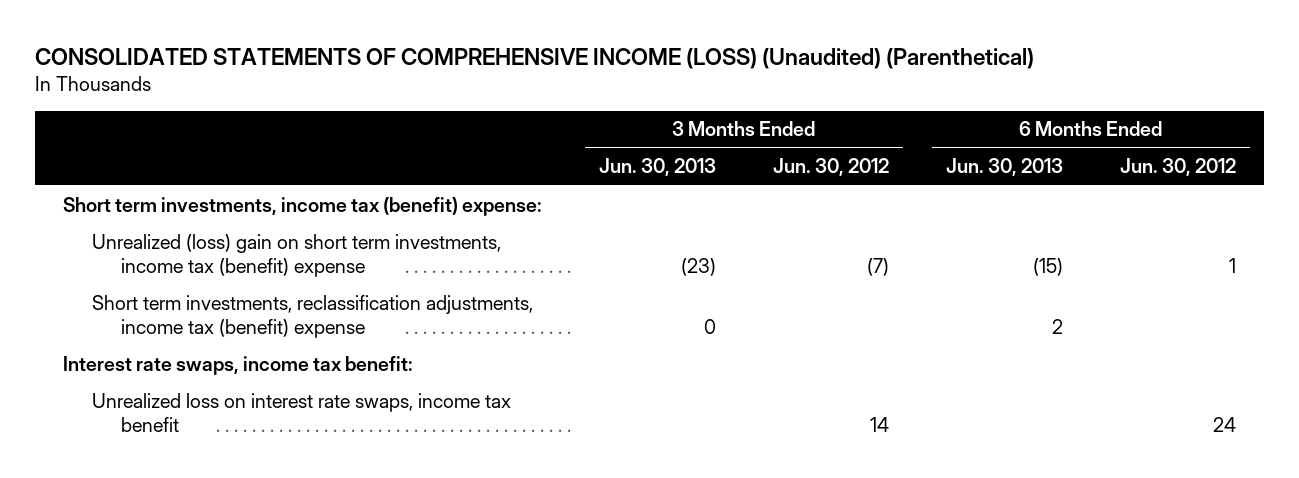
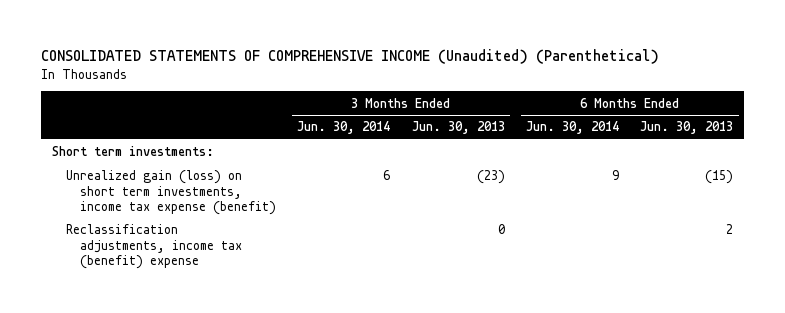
- CONSOLIDATED STATEMENTS OF COMPREHENSIVE INCOME (LOSS) (Unaudited) (Parenthetical)
+ CONSOLIDATED STATEMENTS OF COMPREHENSIVE INCOME (Unaudited) (Parenthetical)
- | 3 Months Ended Jun. 30, 2013 | 3 Months Ended Jun. 30, 2012 | 6 Months Ended Jun. 30, 2013 | 6 Months Ended Jun. 30, 2012
+ | 3 Months Ended Jun. 30, 2014 | 3 Months Ended Jun. 30, 2013 | 6 Months Ended Jun. 30, 2014 | 6 Months Ended Jun. 30, 2013
- Short term investments, income tax (benefit) expense:
- Unrealized (loss) gain on short term investments, income tax (benefit) expense | (23) | (7) | (15) | 1
- Short term investments, reclassification adjustments, income tax (benefit) expense | 0 | | 2 |
- Interest rate swaps, income tax benefit:
- Unrealized loss on interest rate swaps, income tax benefit | | 14 | | 24
+ Short term investments:
+ Unrealized gain (loss) on short term investments, income tax expense (benefit) | 6 | (23) | 9 | (15)
+ Reclassification adjustments, income tax (benefit) expense | | 0 | | 2

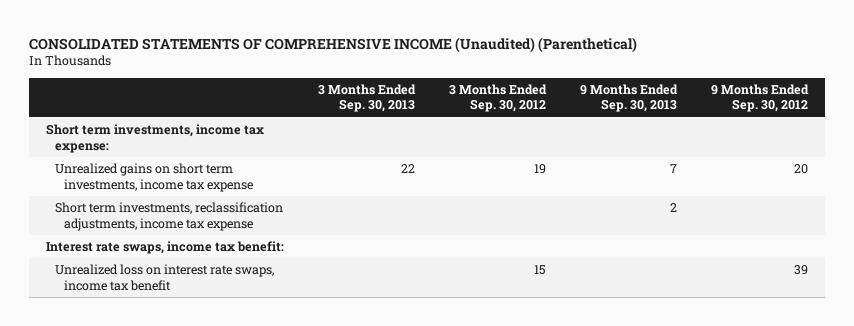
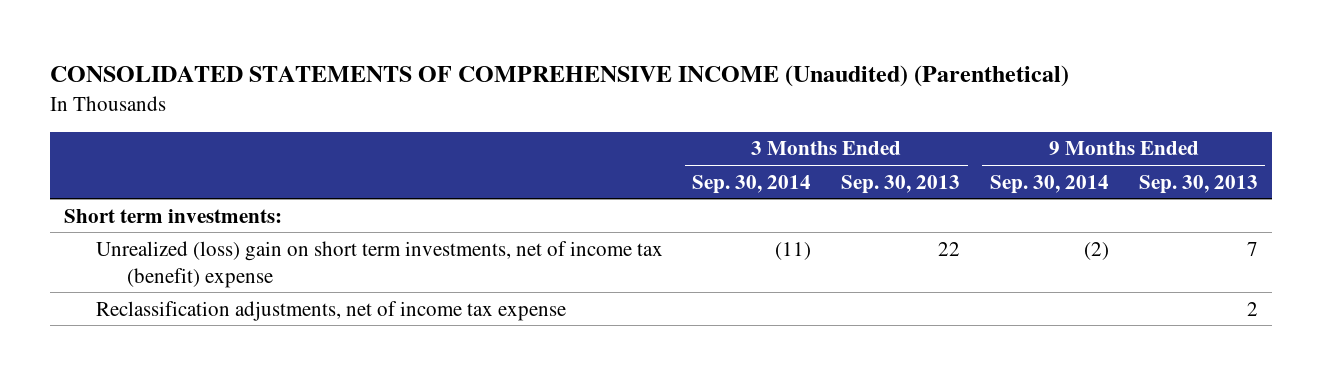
- | 3 Months Ended Sep. 30, 2013 | 3 Months Ended Sep. 30, 2012 | 9 Months Ended Sep. 30, 2013 | 9 Months Ended Sep. 30, 2012
+ | 3 Months Ended Sep. 30, 2014 | 3 Months Ended Sep. 30, 2013 | 9 Months Ended Sep. 30, 2014 | 9 Months Ended Sep. 30, 2013
- Short term investments, income tax expense:
- Unrealized gains on short term investments, income tax expense | 22 | 19 | 7 | 20
- Short term investments, reclassification adjustments, income tax expense | | | 2 |
- Interest rate swaps, income tax benefit:
- Unrealized loss on interest rate swaps, income tax benefit | | 15 | | 39
+ Short term investments:
+ Unrealized (loss) gain on short term investments, net of income tax (benefit) expense | (11) | 22 | (2) | 7
+ Reclassification adjustments, net of income tax expense | | | | 2

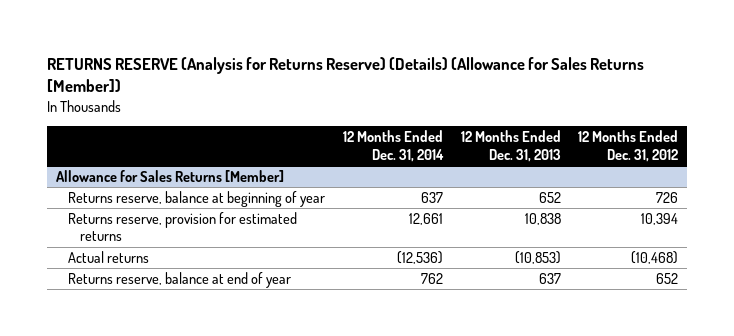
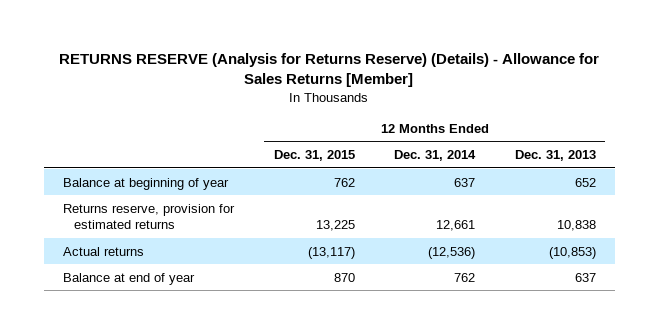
- RETURNS RESERVE (Analysis for Returns Reserve) (Details) (Allowance for Sales Returns [Member])
+ RETURNS RESERVE (Analysis for Returns Reserve) (Details) - Allowance for Sales Returns [Member]
- | 12 Months Ended Dec. 31, 2014 | 12 Months Ended Dec. 31, 2013 | 12 Months Ended Dec. 31, 2012
+ | 12 Months Ended Dec. 31, 2015 | 12 Months Ended Dec. 31, 2014 | 12 Months Ended Dec. 31, 2013
- Allowance for Sales Returns [Member]
- Returns reserve, balance at beginning of year | 637 | 652 | 726
+ Balance at beginning of year | 762 | 637 | 652
- Returns reserve, balance at end of year | 762 | 637 | 652
+ Balance at end of year | 870 | 762 | 637

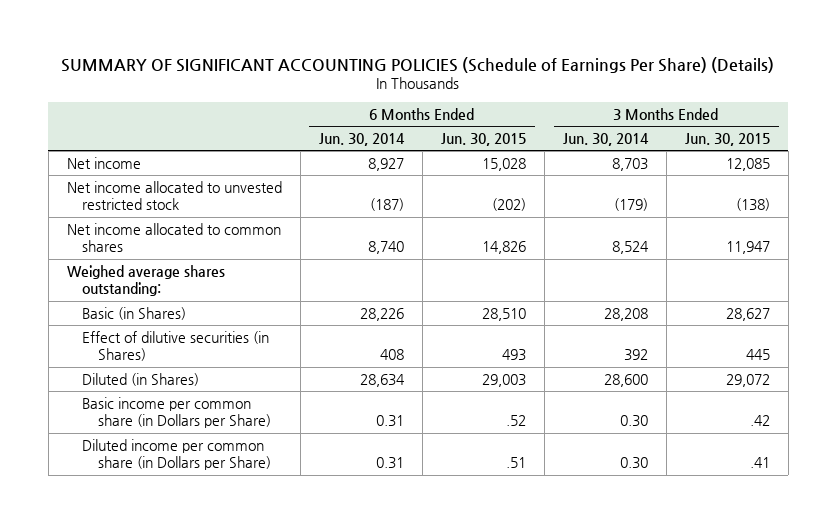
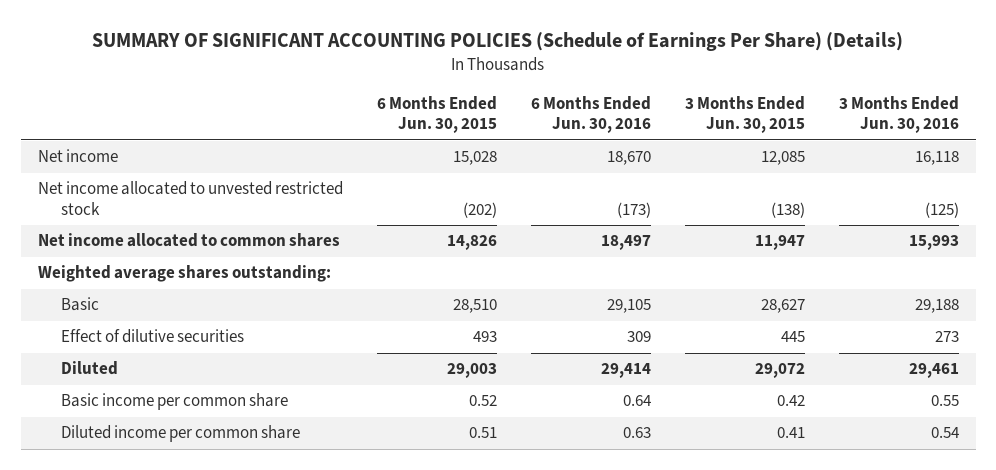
- | 6 Months Ended Jun. 30, 2014 | 6 Months Ended Jun. 30, 2015 | 3 Months Ended Jun. 30, 2014 | 3 Months Ended Jun. 30, 2015
+ | 6 Months Ended Jun. 30, 2015 | 6 Months Ended Jun. 30, 2016 | 3 Months Ended Jun. 30, 2015 | 3 Months Ended Jun. 30, 2016
- Weighed average shares outstanding:
- Basic (in Shares) | 28,226 | 28,510 | 28,208 | 28,627
- Effect of dilutive securities (in Shares) | 408 | 493 | 392 | 445
- Diluted (in Shares) | 28,634 | 29,003 | 28,600 | 29,072
- Basic income per common share (in Dollars per Share) | 0.31 | .52 | 0.30 | .42
- Diluted income per common share (in Dollars per Share) | 0.31 | .51 | 0.30 | .41
+ Weighted average shares outstanding:
+ Basic | 28,510 | 29,105 | 28,627 | 29,188
+ Effect of dilutive securities | 493 | 309 | 445 | 273
+ Diluted | 29,003 | 29,414 | 29,072 | 29,461
+ Basic income per common share | 0.52 | 0.64 | 0.42 | 0.55
+ Diluted income per common share | 0.51 | 0.63 | 0.41 | 0.54

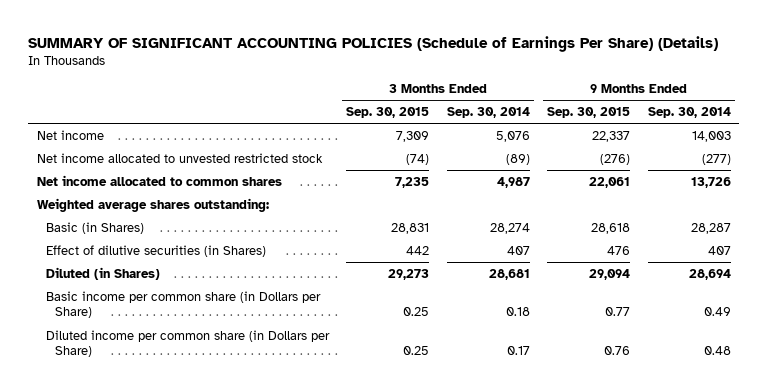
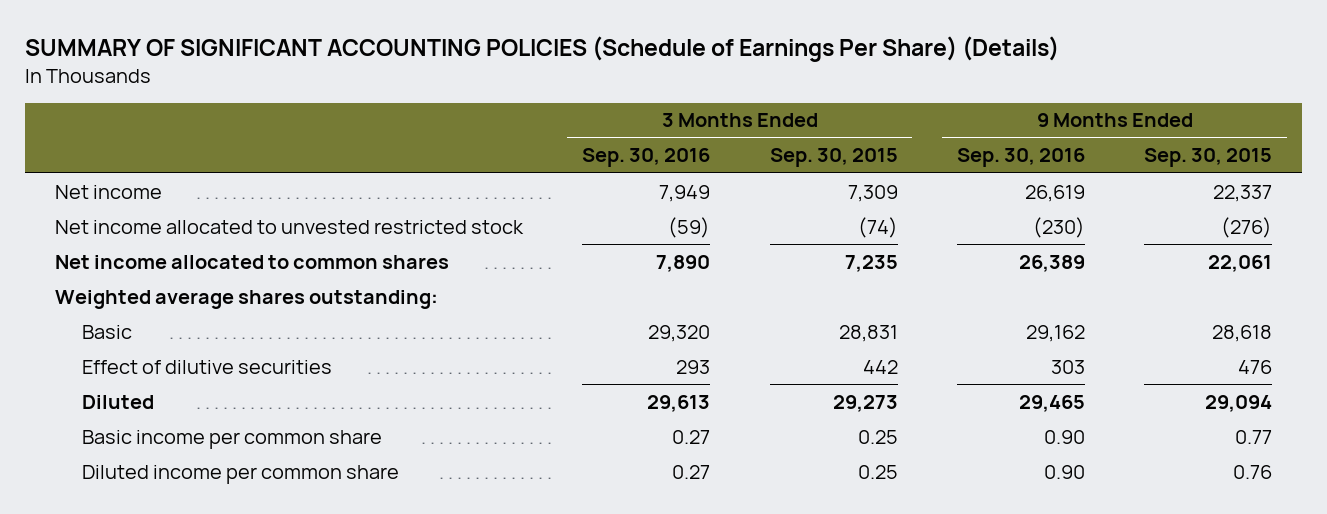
- | 3 Months Ended Sep. 30, 2015 | 3 Months Ended Sep. 30, 2014 | 9 Months Ended Sep. 30, 2015 | 9 Months Ended Sep. 30, 2014
+ | 3 Months Ended Sep. 30, 2016 | 3 Months Ended Sep. 30, 2015 | 9 Months Ended Sep. 30, 2016 | 9 Months Ended Sep. 30, 2015
- Basic (in Shares) | 28,831 | 28,274 | 28,618 | 28,287
- Effect of dilutive securities (in Shares) | 442 | 407 | 476 | 407
- Diluted (in Shares) | 29,273 | 28,681 | 29,094 | 28,694
- Basic income per common share (in Dollars per Share) | 0.25 | 0.18 | 0.77 | 0.49
- Diluted income per common share (in Dollars per Share) | 0.25 | 0.17 | 0.76 | 0.48
+ Basic | 29,320 | 28,831 | 29,162 | 28,618
+ Effect of dilutive securities | 293 | 442 | 303 | 476
+ Diluted | 29,613 | 29,273 | 29,465 | 29,094
+ Basic income per common share | 0.27 | 0.25 | 0.90 | 0.77
+ Diluted income per common share | 0.27 | 0.25 | 0.90 | 0.76

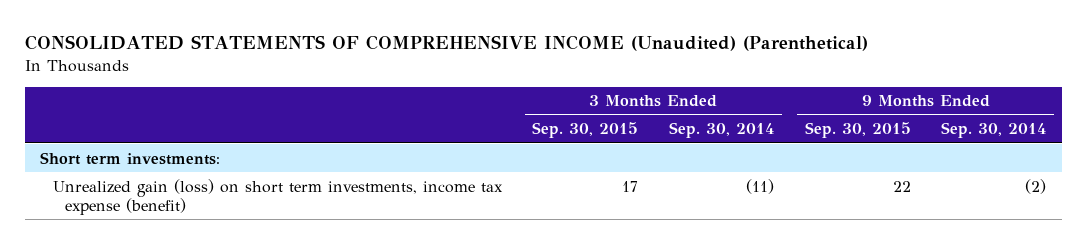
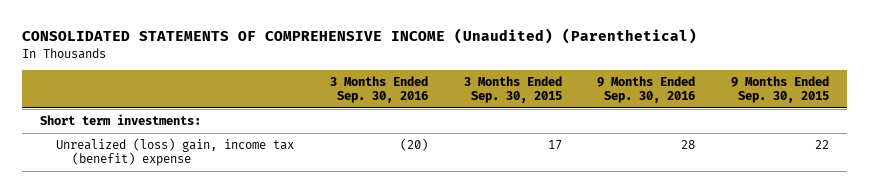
- | 3 Months Ended Sep. 30, 2015 | 3 Months Ended Sep. 30, 2014 | 9 Months Ended Sep. 30, 2015 | 9 Months Ended Sep. 30, 2014
+ | 3 Months Ended Sep. 30, 2016 | 3 Months Ended Sep. 30, 2015 | 9 Months Ended Sep. 30, 2016 | 9 Months Ended Sep. 30, 2015
- Unrealized gain (loss) on short term investments, income tax expense (benefit) | 17 | (11) | 22 | (2)
+ Unrealized (loss) gain, income tax (benefit) expense | (20) | 17 | 28 | 22

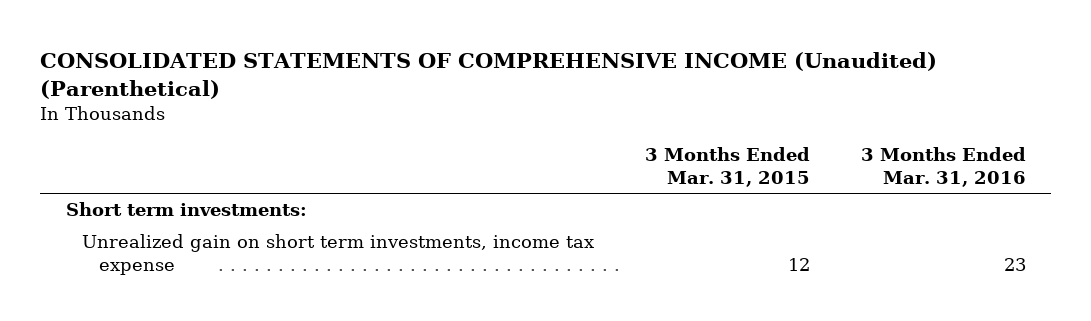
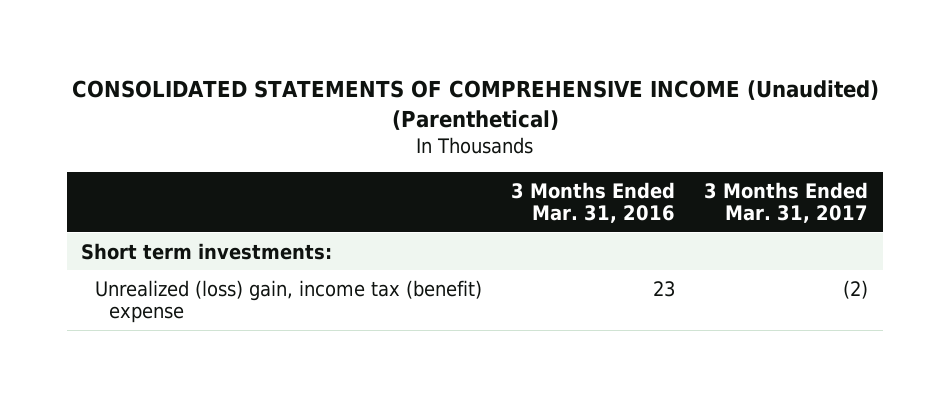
- | 3 Months Ended Mar. 31, 2015 | 3 Months Ended Mar. 31, 2016
+ | 3 Months Ended Mar. 31, 2016 | 3 Months Ended Mar. 31, 2017
- Unrealized gain on short term investments, income tax expense | 12 | 23
+ Unrealized (loss) gain, income tax (benefit) expense | 23 | (2)

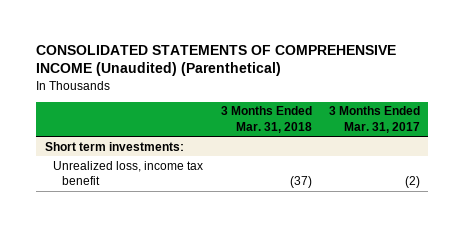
- | 3 Months Ended Mar. 31, 2016 | 3 Months Ended Mar. 31, 2017
+ | 3 Months Ended Mar. 31, 2018 | 3 Months Ended Mar. 31, 2017
- Unrealized (loss) gain, income tax (benefit) expense | 23 | (2)
+ Unrealized loss, income tax benefit | (37) | (2)

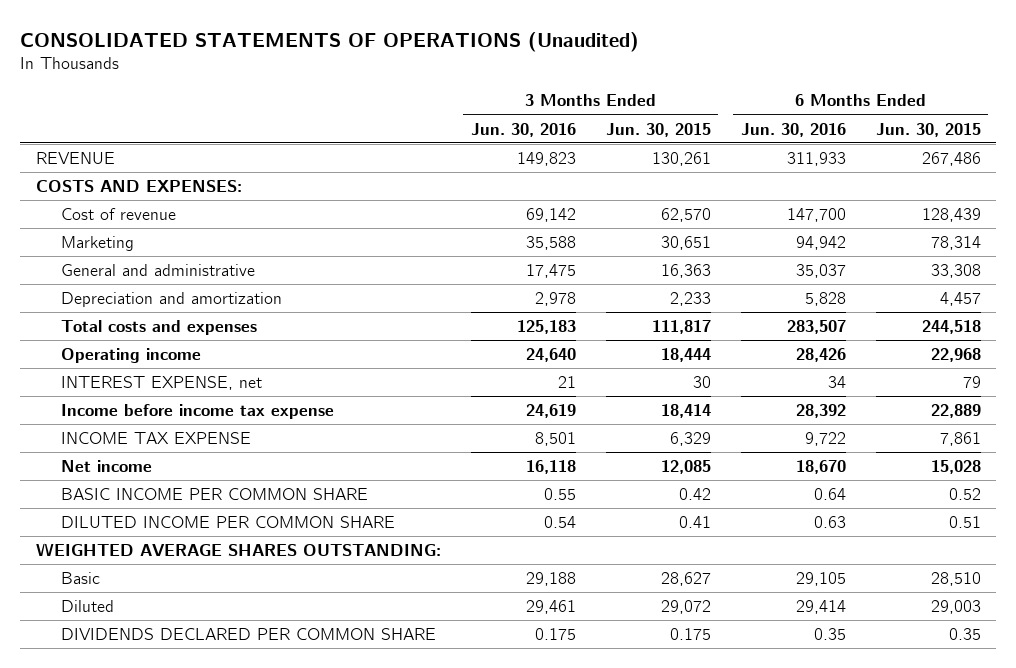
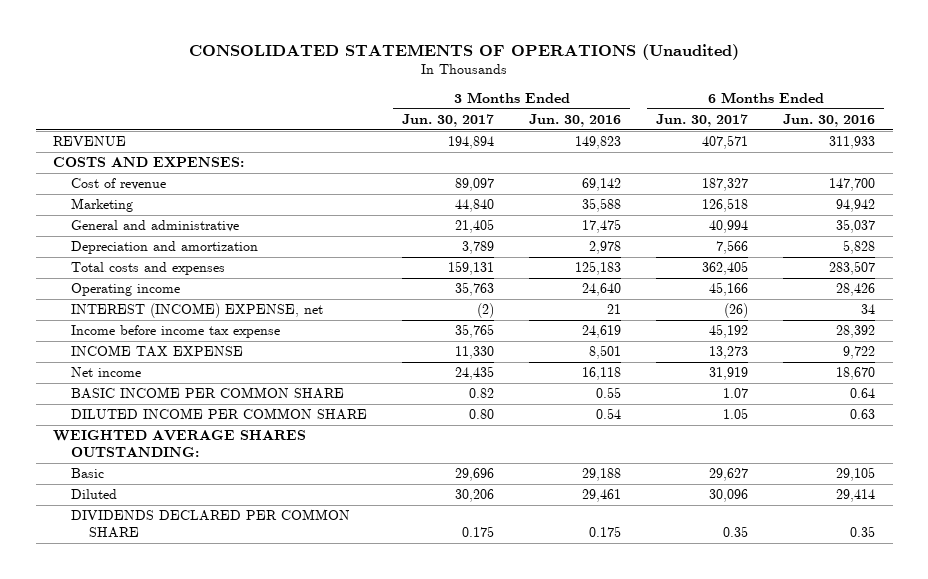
- | 3 Months Ended Jun. 30, 2016 | 3 Months Ended Jun. 30, 2015 | 6 Months Ended Jun. 30, 2016 | 6 Months Ended Jun. 30, 2015
+ | 3 Months Ended Jun. 30, 2017 | 3 Months Ended Jun. 30, 2016 | 6 Months Ended Jun. 30, 2017 | 6 Months Ended Jun. 30, 2016
- INTEREST EXPENSE, net | 21 | 30 | 34 | 79
+ INTEREST (INCOME) EXPENSE, net | (2) | 21 | (26) | 34

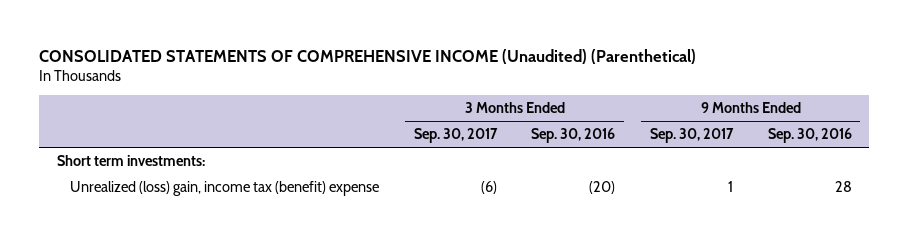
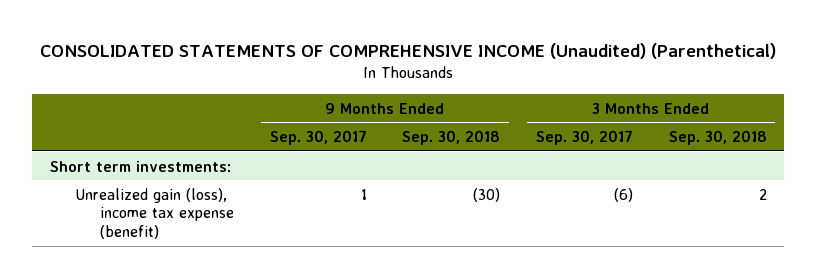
- | 3 Months Ended Sep. 30, 2017 | 3 Months Ended Sep. 30, 2016 | 9 Months Ended Sep. 30, 2017 | 9 Months Ended Sep. 30, 2016
+ | 9 Months Ended Sep. 30, 2017 | 9 Months Ended Sep. 30, 2018 | 3 Months Ended Sep. 30, 2017 | 3 Months Ended Sep. 30, 2018
- Unrealized (loss) gain, income tax (benefit) expense | (6) | (20) | 1 | 28
+ Unrealized gain (loss), income tax expense (benefit) | 1 | (30) | (6) | 2

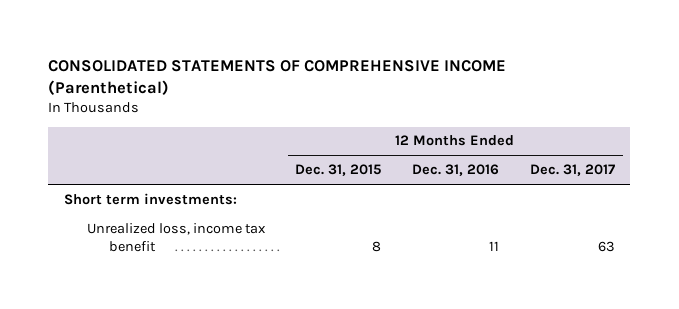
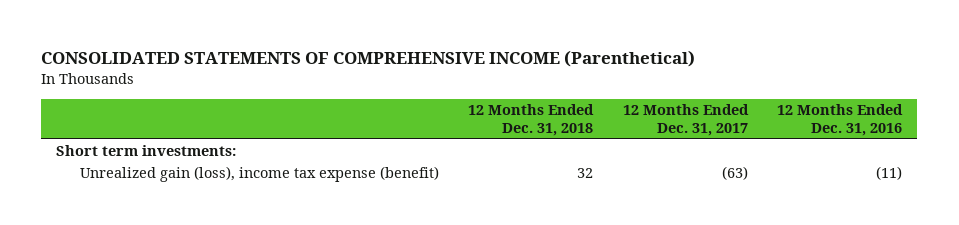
- | 12 Months Ended Dec. 31, 2015 | 12 Months Ended Dec. 31, 2016 | 12 Months Ended Dec. 31, 2017
+ | 12 Months Ended Dec. 31, 2018 | 12 Months Ended Dec. 31, 2017 | 12 Months Ended Dec. 31, 2016
- Unrealized loss, income tax benefit | 8 | 11 | 63
+ Unrealized gain (loss), income tax expense (benefit) | 32 | (63) | (11)

